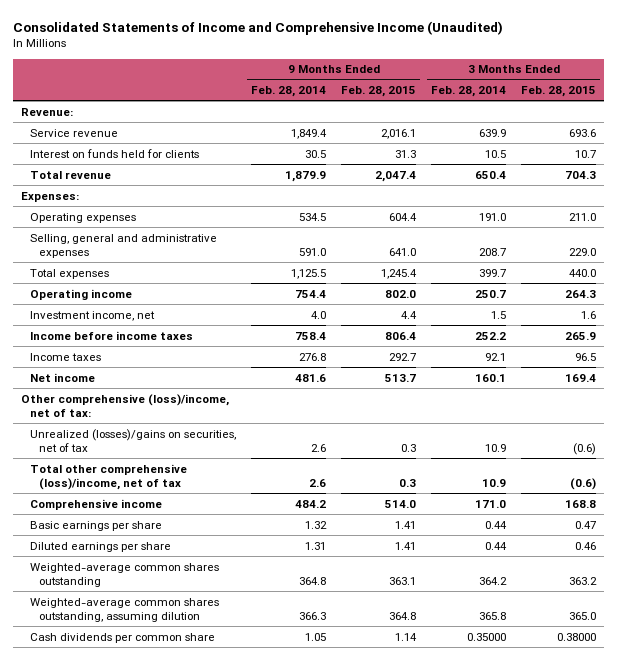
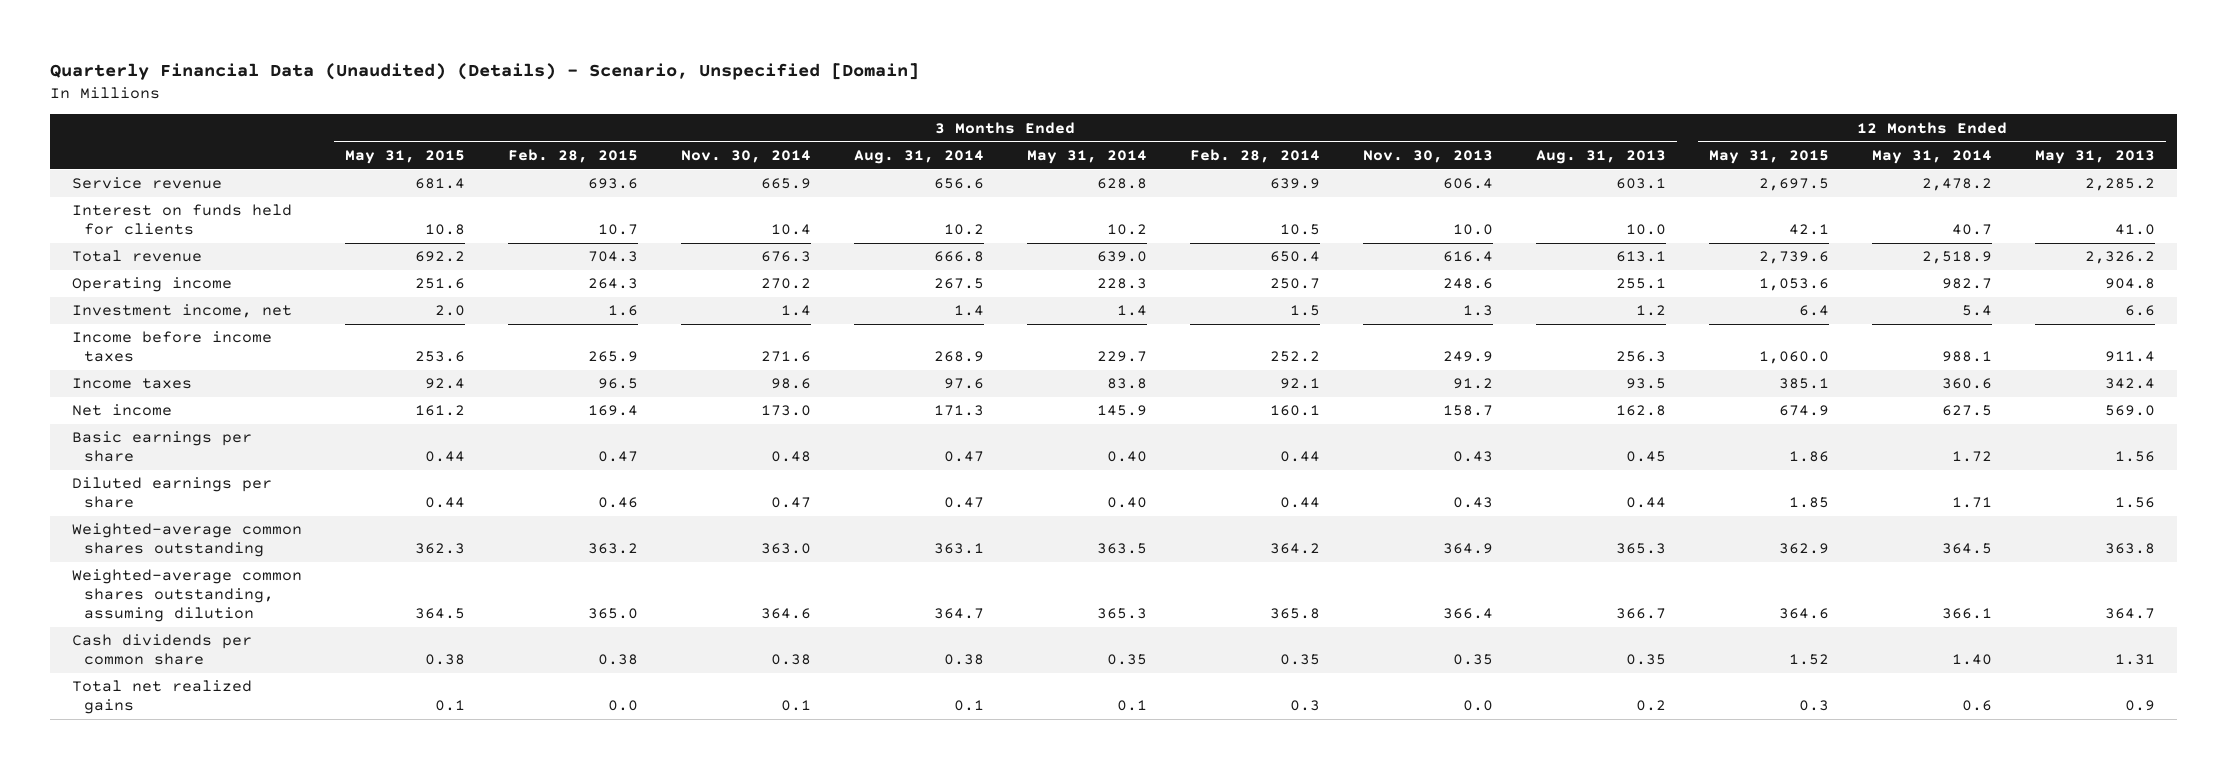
- Consolidated Statements of Income and Comprehensive Income (Unaudited)
+ Quarterly Financial Data (Unaudited) (Details) - Scenario, Unspecified [Domain]
- | 9 Months Ended Feb. 28, 2014 | 9 Months Ended Feb. 28, 2015 | 3 Months Ended Feb. 28, 2014 | 3 Months Ended Feb. 28, 2015
+ | 3 Months Ended May 31, 2015 | 3 Months Ended Feb. 28, 2015 | 3 Months Ended Nov. 30, 2014 | 3 Months Ended Aug. 31, 2014 | 3 Months Ended May 31, 2014 | 3 Months Ended Feb. 28, 2014 | 3 Months Ended Nov. 30, 2013 | 3 Months Ended Aug. 31, 2013 | 12 Months Ended May 31, 2015 | 12 Months Ended May 31, 2014 | 12 Months Ended May 31, 2013
- Revenue:
- Expenses:
- Operating expenses | 534.5 | 604.4 | 191.0 | 211.0
- Selling, general and administrative expenses | 591.0 | 641.0 | 208.7 | 229.0
- Total expenses | 1,125.5 | 1,245.4 | 399.7 | 440.0
- Other comprehensive (loss)/income, net of tax:
- Unrealized (losses)/gains on securities, net of tax | 2.6 | 0.3 | 10.9 | (0.6)
- Total other comprehensive (loss)/income, net of tax | 2.6 | 0.3 | 10.9 | (0.6)
- Comprehensive income | 484.2 | 514.0 | 171.0 | 168.8
- Cash dividends per common share | 1.05 | 1.14 | 0.35000 | 0.38000
+ Cash dividends per common share | 0.38 | 0.38 | 0.38 | 0.38 | 0.35 | 0.35 | 0.35 | 0.35 | 1.52 | 1.40 | 1.31
+ Total net realized gains | 0.1 | 0.0 | 0.1 | 0.1 | 0.1 | 0.3 | 0.0 | 0.2 | 0.3 | 0.6 | 0.9

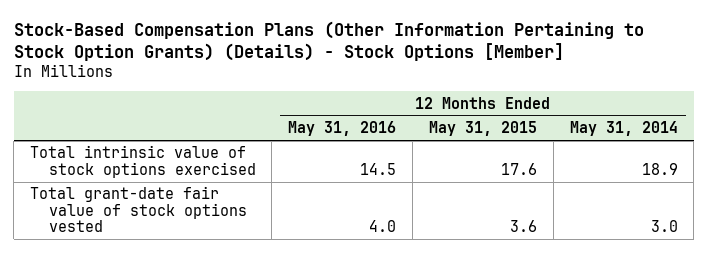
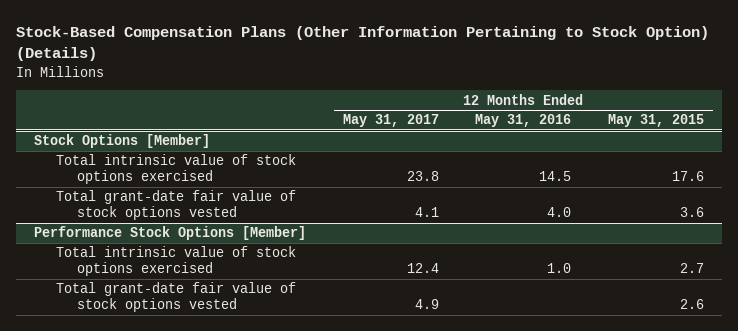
- Stock-Based Compensation Plans (Other Information Pertaining to Stock Option Grants) (Details) - Stock Options [Member]
+ Stock-Based Compensation Plans (Other Information Pertaining to Stock Option) (Details)
- | 12 Months Ended May 31, 2016 | 12 Months Ended May 31, 2015 | 12 Months Ended May 31, 2014
+ | 12 Months Ended May 31, 2017 | 12 Months Ended May 31, 2016 | 12 Months Ended May 31, 2015
+ Stock Options [Member]
+ Performance Stock Options [Member]
+ Total intrinsic value of stock options exercised | 12.4 | 1.0 | 2.7
+ Total grant-date fair value of stock options vested | 4.9 | | 2.6

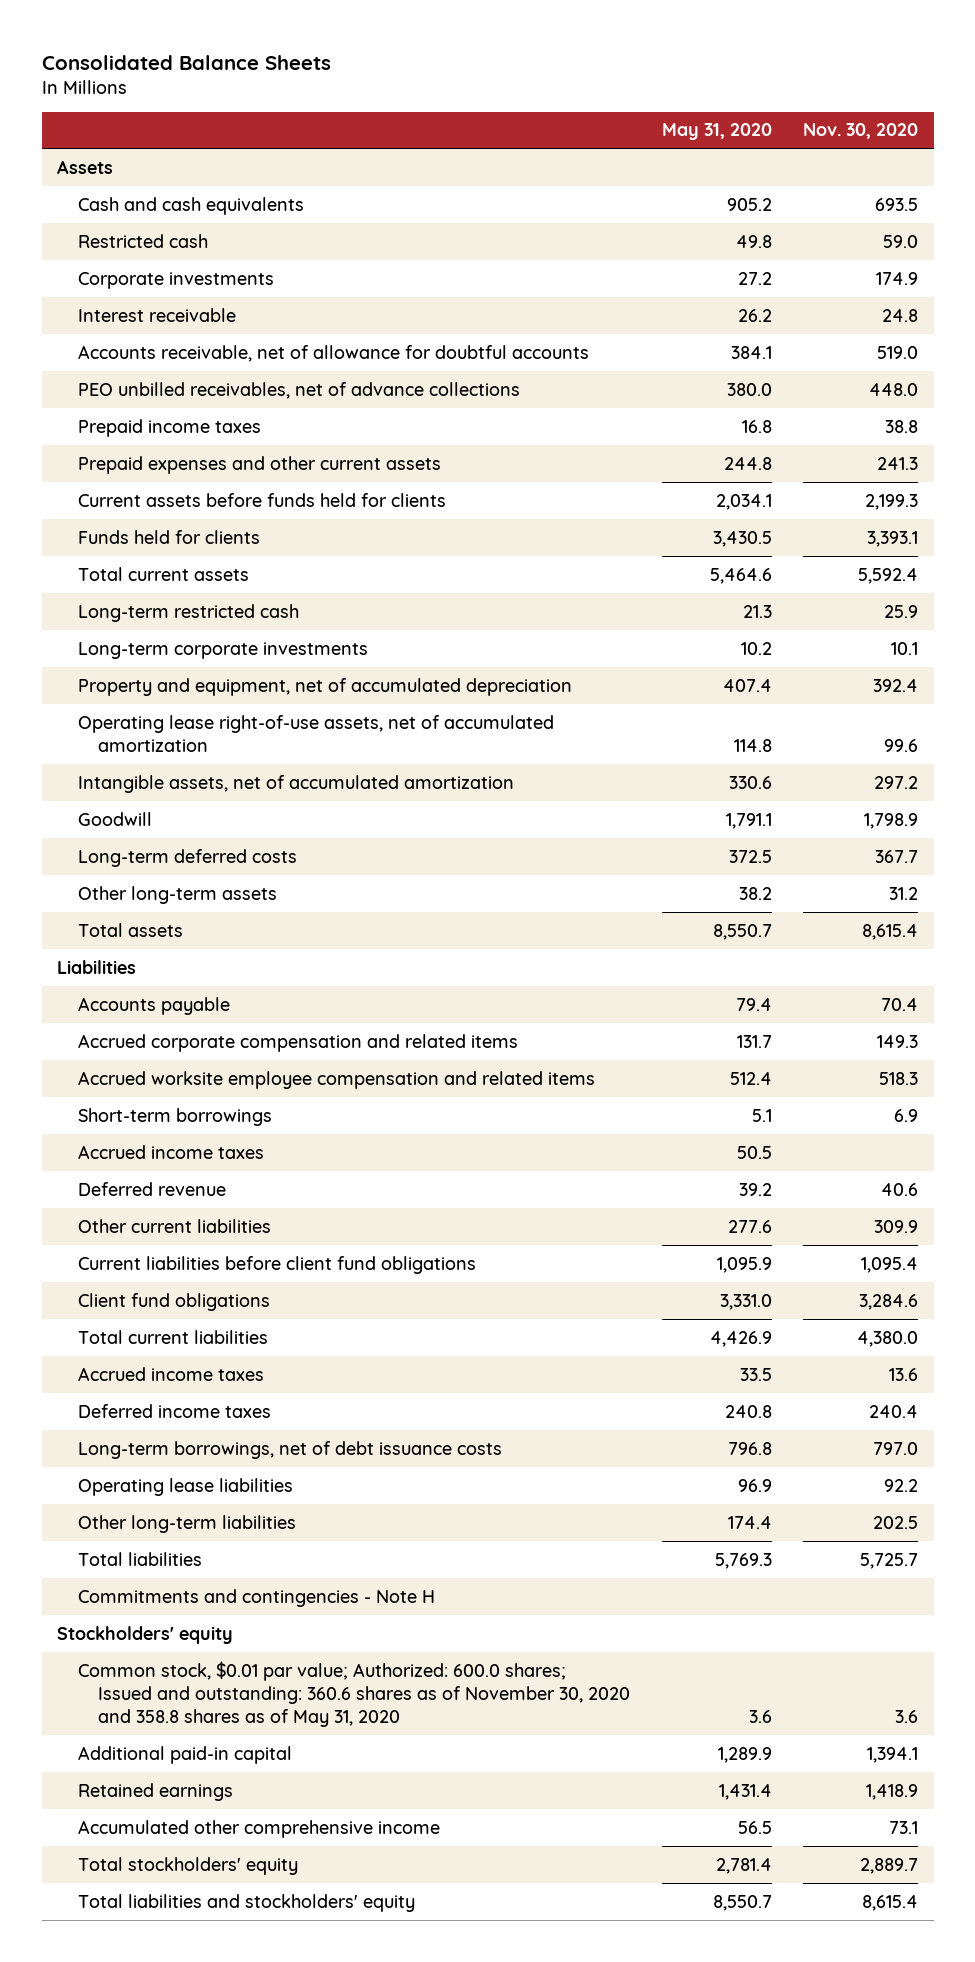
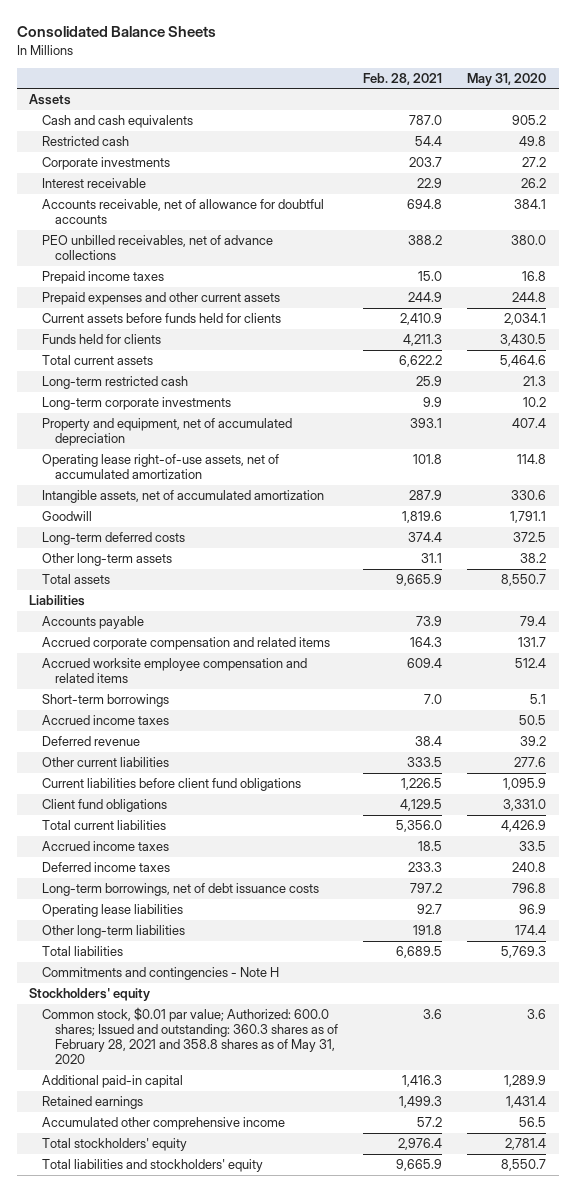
- | May 31, 2020 | Nov. 30, 2020
+ | Feb. 28, 2021 | May 31, 2020
- Common stock, $0.01 par value; Authorized: 600.0 shares; Issued and outstanding: 360.6 shares as of November 30, 2020 and 358.8 shares as of May 31, 2020 | 3.6 | 3.6
+ Common stock, $0.01 par value; Authorized: 600.0 shares; Issued and outstanding: 360.3 shares as of February 28, 2021 and 358.8 shares as of May 31, 2020 | 3.6 | 3.6

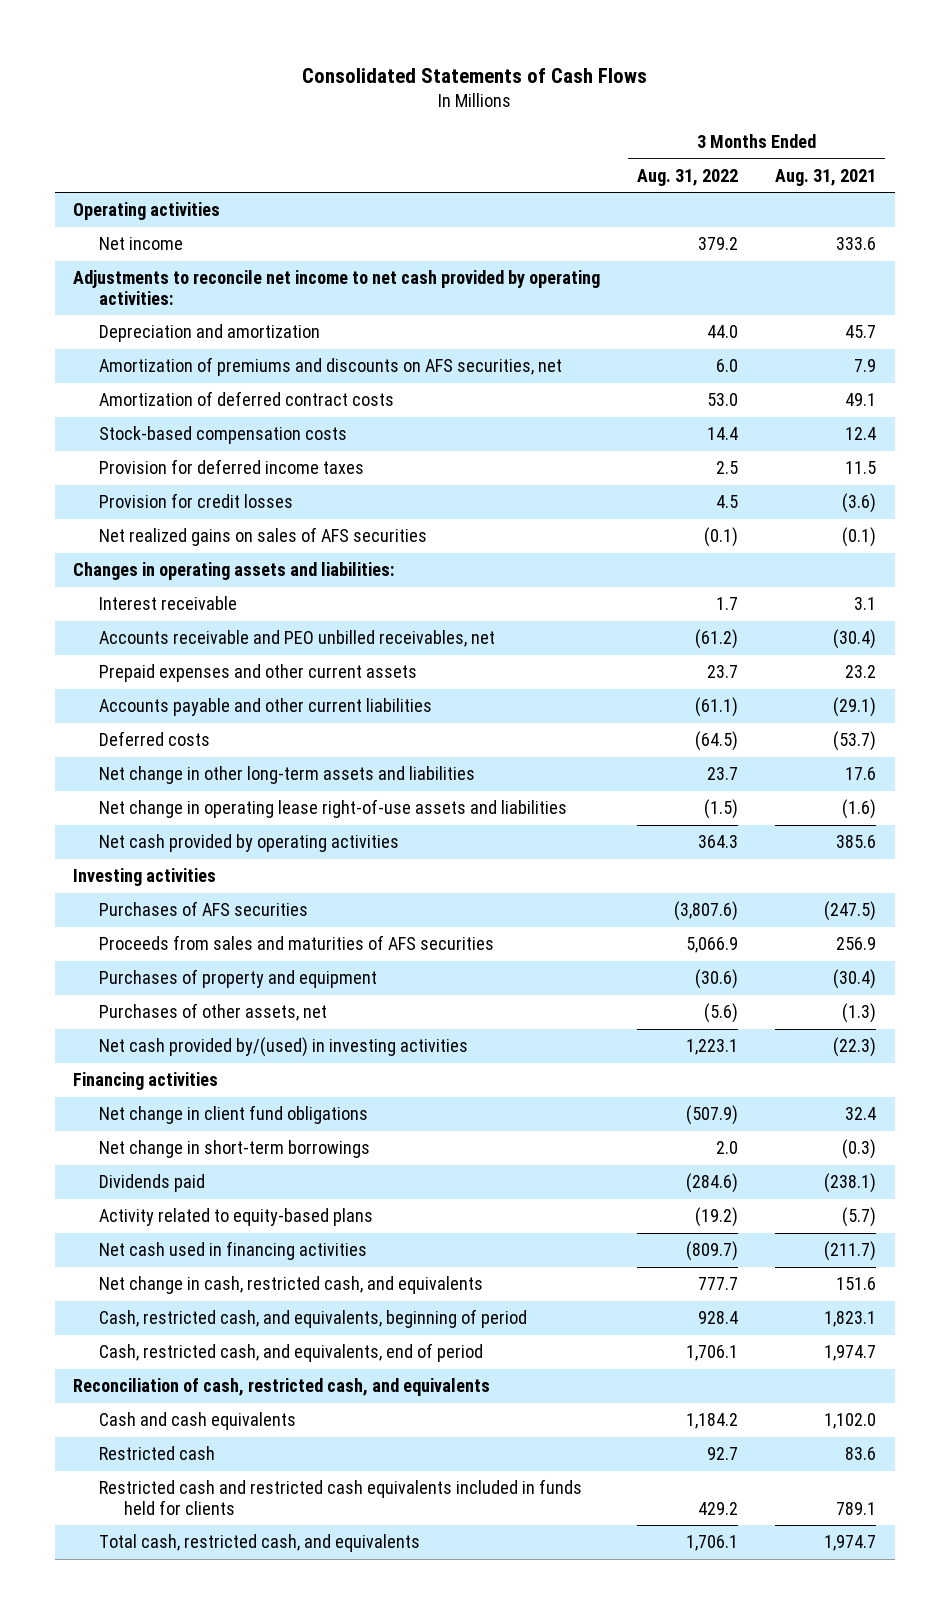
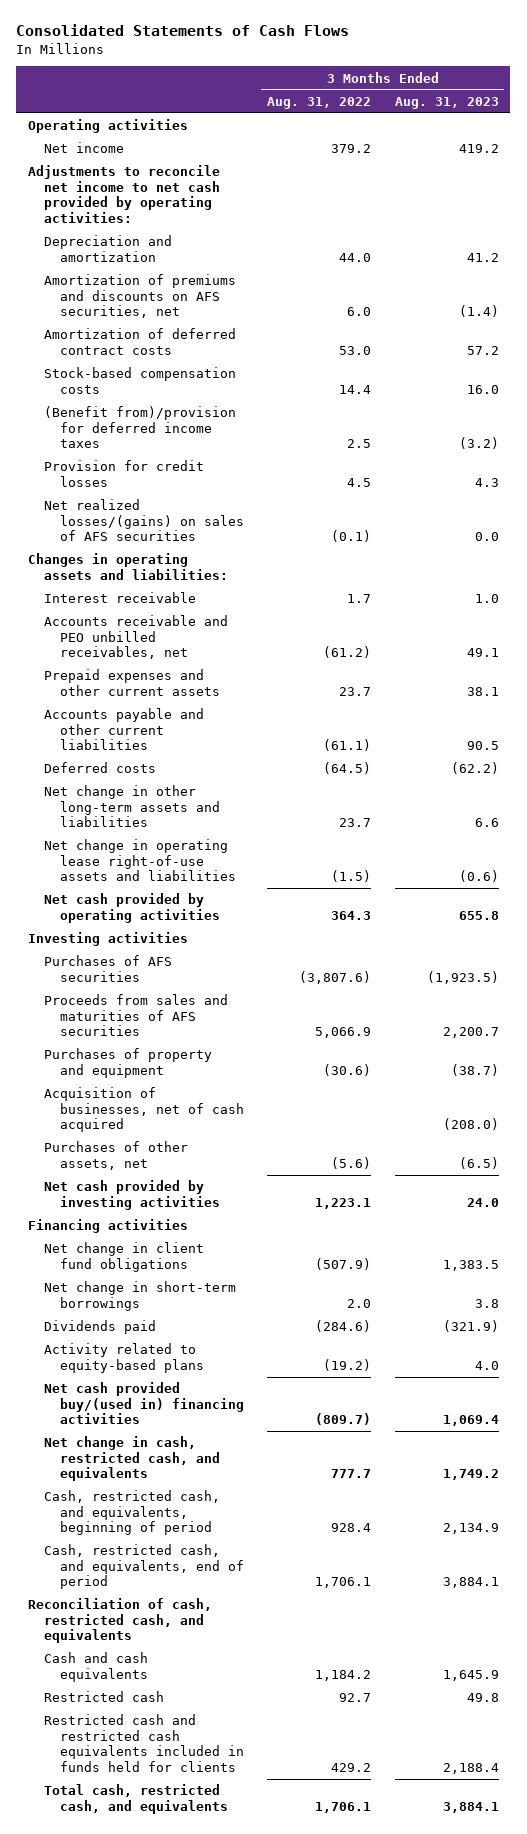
- | 3 Months Ended Aug. 31, 2022 | 3 Months Ended Aug. 31, 2021
+ | 3 Months Ended Aug. 31, 2022 | 3 Months Ended Aug. 31, 2023
- Provision for deferred income taxes | 2.5 | 11.5
+ (Benefit from)/provision for deferred income taxes | 2.5 | (3.2)
- Net realized gains on sales of AFS securities | (0.1) | (0.1)
+ Net realized losses/(gains) on sales of AFS securities | (0.1) | 0.0
+ Acquisition of businesses, net of cash acquired | | (208.0)
- Net cash provided by/(used) in investing activities | 1,223.1 | (22.3)
+ Net cash provided by investing activities | 1,223.1 | 24.0
- Net cash used in financing activities | (809.7) | (211.7)
+ Net cash provided buy/(used in) financing activities | (809.7) | 1,069.4

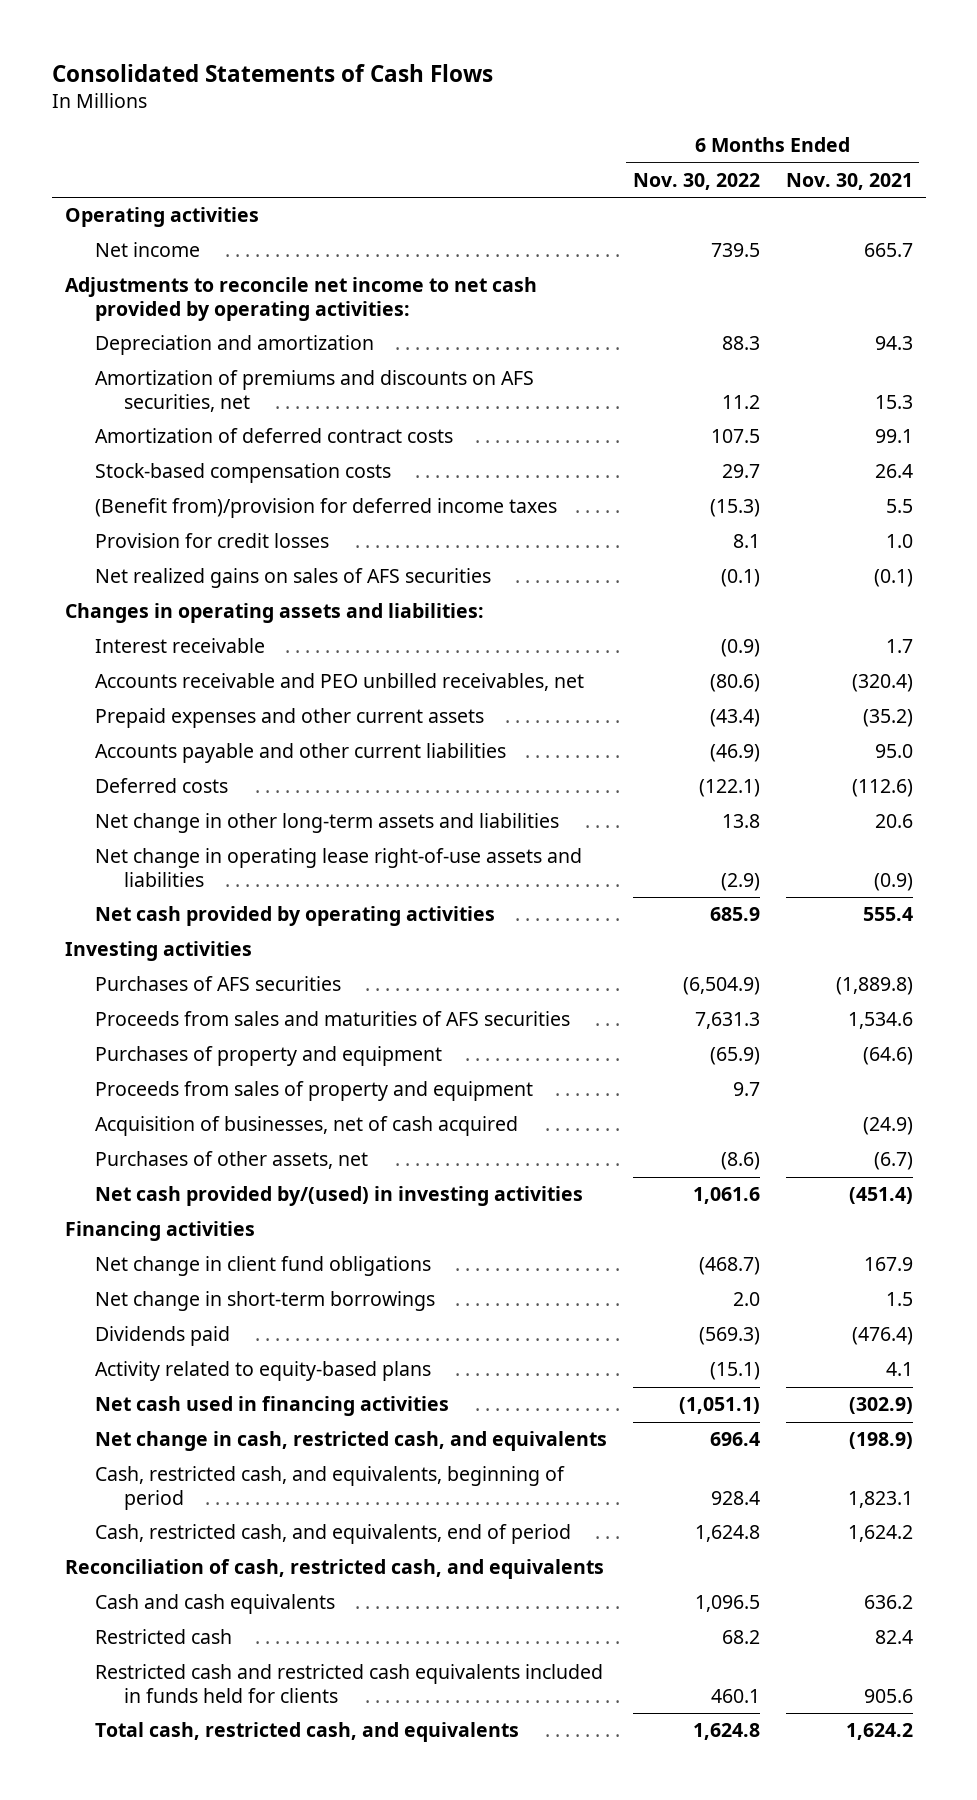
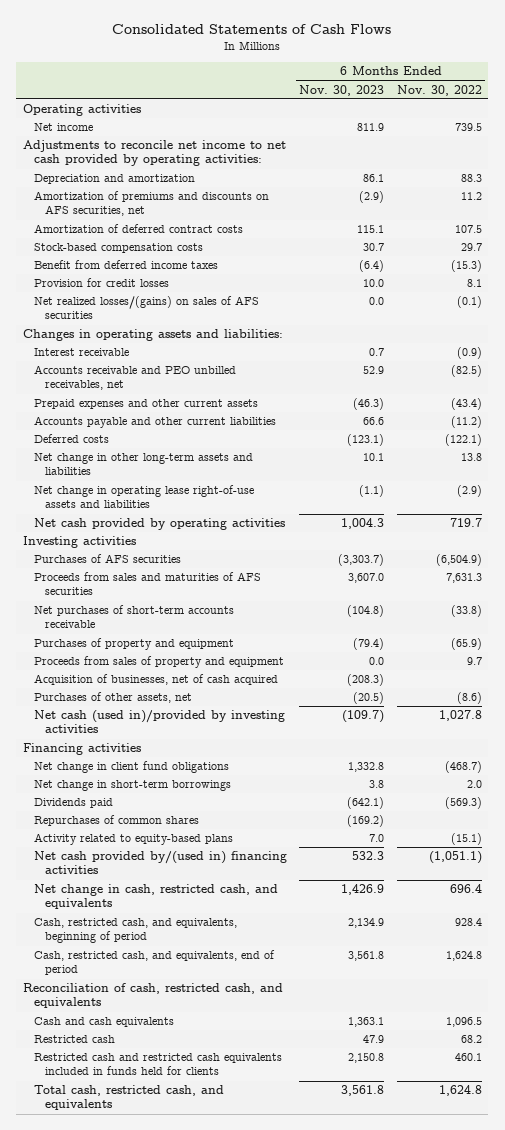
- | 6 Months Ended Nov. 30, 2022 | 6 Months Ended Nov. 30, 2021
+ | 6 Months Ended Nov. 30, 2023 | 6 Months Ended Nov. 30, 2022
- (Benefit from)/provision for deferred income taxes | (15.3) | 5.5
+ Benefit from deferred income taxes | (6.4) | (15.3)
- Net realized gains on sales of AFS securities | (0.1) | (0.1)
+ Net realized losses/(gains) on sales of AFS securities | 0.0 | (0.1)
- Accounts receivable and PEO unbilled receivables, net | (80.6) | (320.4)
+ Accounts receivable and PEO unbilled receivables, net | 52.9 | (82.5)
- Accounts payable and other current liabilities | (46.9) | 95.0
+ Accounts payable and other current liabilities | 66.6 | (11.2)
- Net cash provided by operating activities | 685.9 | 555.4
+ Net cash provided by operating activities | 1,004.3 | 719.7
+ Net purchases of short-term accounts receivable | (104.8) | (33.8)
- Net cash provided by/(used) in investing activities | 1,061.6 | (451.4)
+ Net cash (used in)/provided by investing activities | (109.7) | 1,027.8
+ Repurchases of common shares | (169.2) |
- Net cash used in financing activities | (1,051.1) | (302.9)
+ Net cash provided by/(used in) financing activities | 532.3 | (1,051.1)

